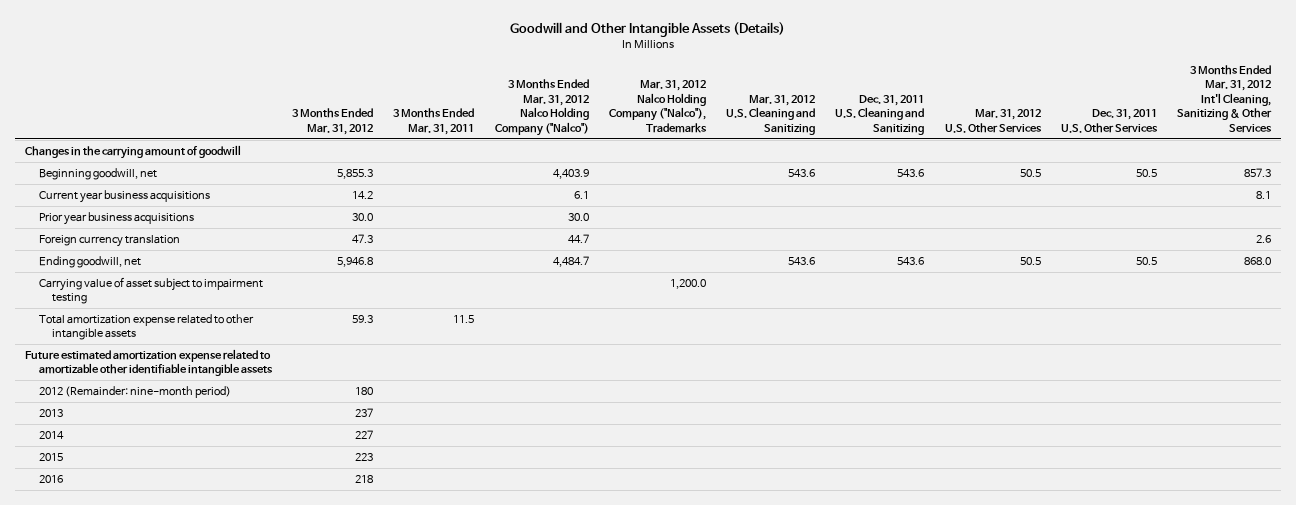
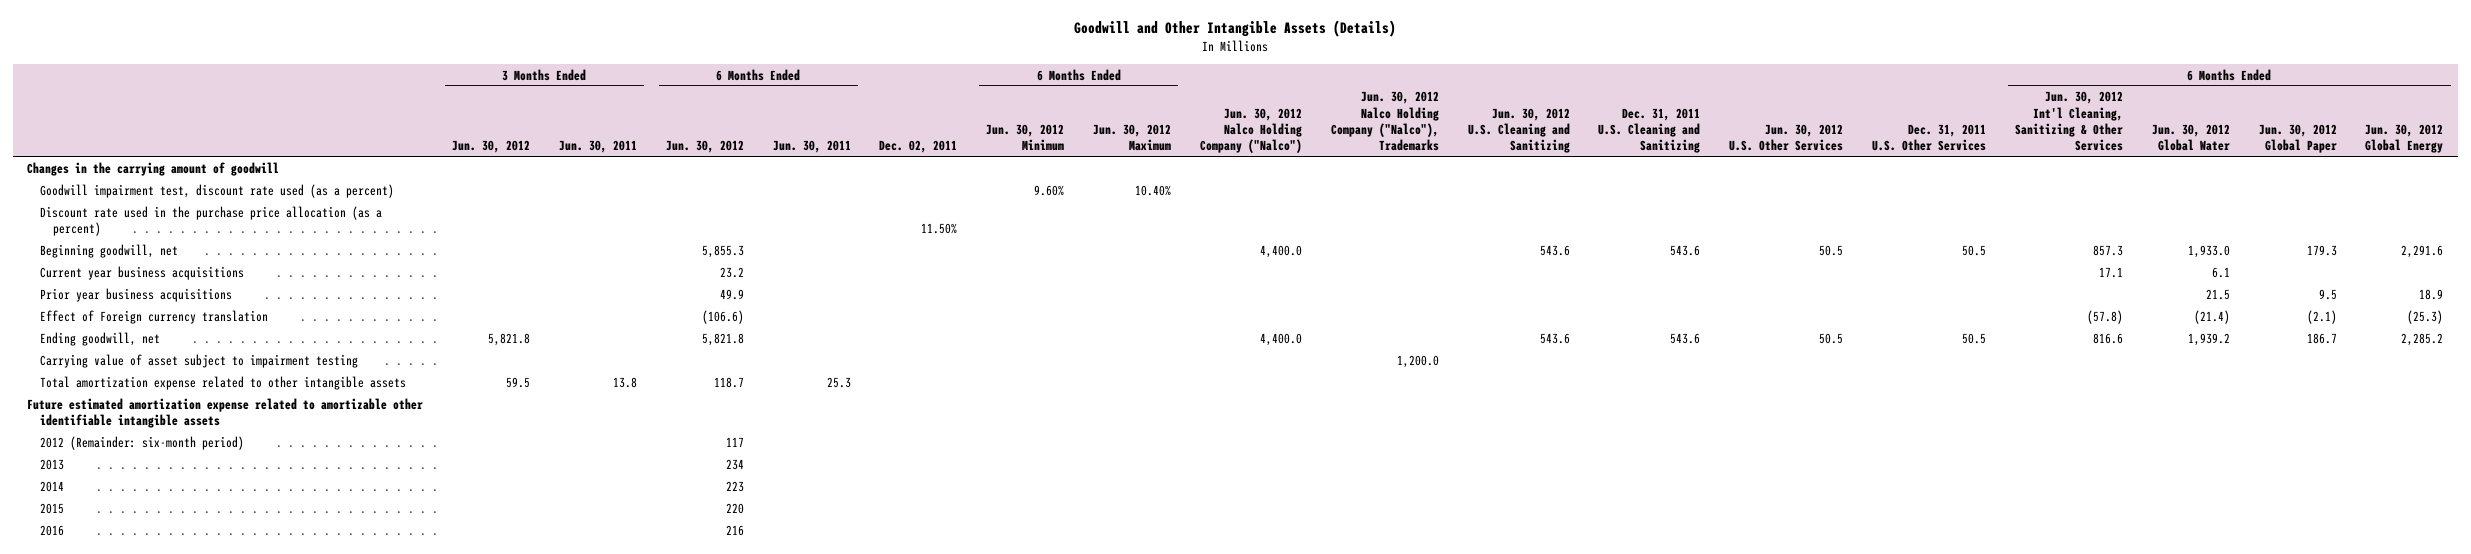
- | 3 Months Ended Mar. 31, 2012 | 3 Months Ended Mar. 31, 2011 | 3 Months Ended Mar. 31, 2012 Nalco Holding Company ("Nalco") | Mar. 31, 2012 Nalco Holding Company ("Nalco"), Trademarks | Mar. 31, 2012 U.S. Cleaning and Sanitizing | Dec. 31, 2011 U.S. Cleaning and Sanitizing | Mar. 31, 2012 U.S. Other Services | Dec. 31, 2011 U.S. Other Services | 3 Months Ended Mar. 31, 2012 Int'l Cleaning, Sanitizing & Other Services
+ | 3 Months Ended Jun. 30, 2012 | 3 Months Ended Jun. 30, 2011 | 6 Months Ended Jun. 30, 2012 | 6 Months Ended Jun. 30, 2011 | Dec. 02, 2011 | 6 Months Ended Jun. 30, 2012 Minimum | 6 Months Ended Jun. 30, 2012 Maximum | Jun. 30, 2012 Nalco Holding Company ("Nalco") | Jun. 30, 2012 Nalco Holding Company ("Nalco"), Trademarks | Jun. 30, 2012 U.S. Cleaning and Sanitizing | Dec. 31, 2011 U.S. Cleaning and Sanitizing | Jun. 30, 2012 U.S. Other Services | Dec. 31, 2011 U.S. Other Services | 6 Months Ended Jun. 30, 2012 Int'l Cleaning, Sanitizing & Other Services | 6 Months Ended Jun. 30, 2012 Global Water | 6 Months Ended Jun. 30, 2012 Global Paper | 6 Months Ended Jun. 30, 2012 Global Energy
+ Goodwill impairment test, discount rate used (as a percent) | | | | | | 9.60% | 10.40% | | | | | | | | | |
+ Discount rate used in the purchase price allocation (as a percent) | | | | | 11.50% | | | | | | | | | | | |
- Foreign currency translation | 47.3 | | 44.7 | | | | | | 2.6
+ Effect of Foreign currency translation | | | (106.6) | | | | | | | | | | | (57.8) | (21.4) | (2.1) | (25.3)
- 2012 (Remainder: nine-month period) | 180 | | | | | | | |
+ 2012 (Remainder: six-month period) | | | 117 | | | | | | | | | | | | | |

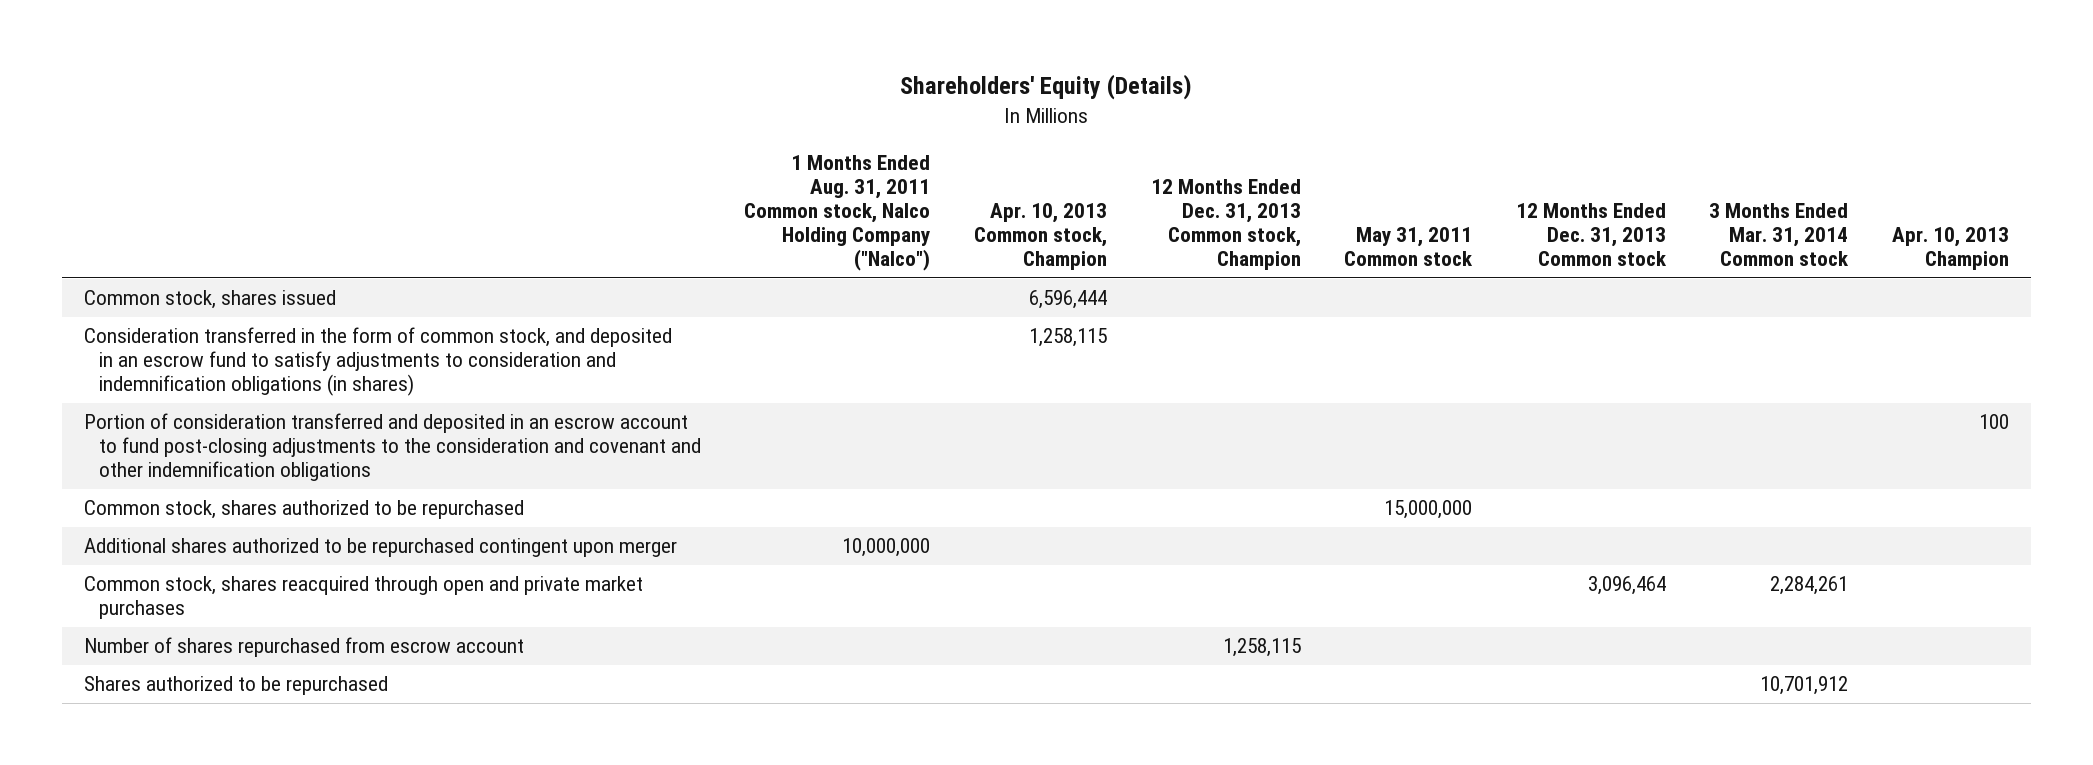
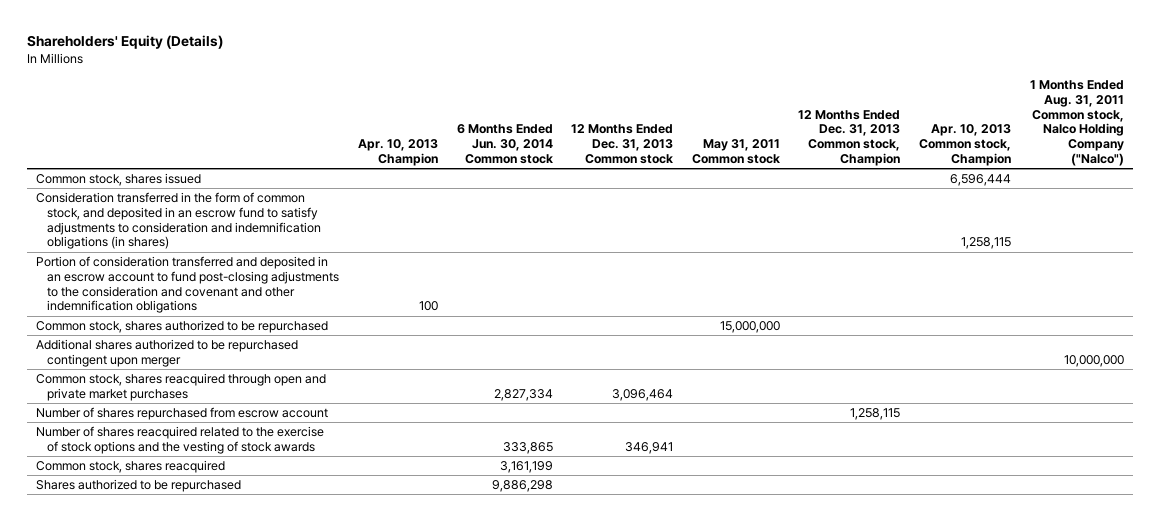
- | 1 Months Ended Aug. 31, 2011 Common stock, Nalco Holding Company ("Nalco") | Apr. 10, 2013 Common stock, Champion | 12 Months Ended Dec. 31, 2013 Common stock, Champion | May 31, 2011 Common stock | 12 Months Ended Dec. 31, 2013 Common stock | 3 Months Ended Mar. 31, 2014 Common stock | Apr. 10, 2013 Champion
+ | Apr. 10, 2013 Champion | 6 Months Ended Jun. 30, 2014 Common stock | 12 Months Ended Dec. 31, 2013 Common stock | May 31, 2011 Common stock | 12 Months Ended Dec. 31, 2013 Common stock, Champion | Apr. 10, 2013 Common stock, Champion | 1 Months Ended Aug. 31, 2011 Common stock, Nalco Holding Company ("Nalco")
+ Number of shares reacquired related to the exercise of stock options and the vesting of stock awards | | 333,865 | 346,941 | | | |
+ Common stock, shares reacquired | | 3,161,199 | | | | |

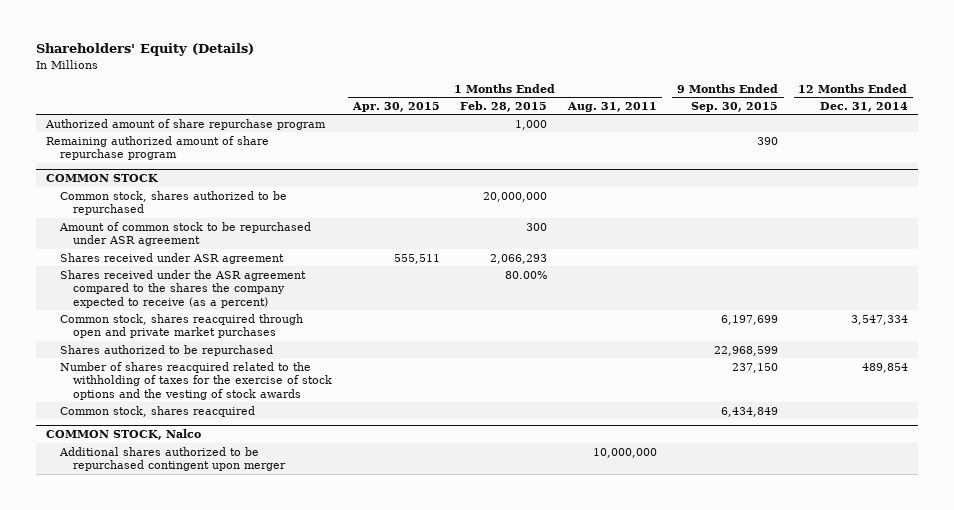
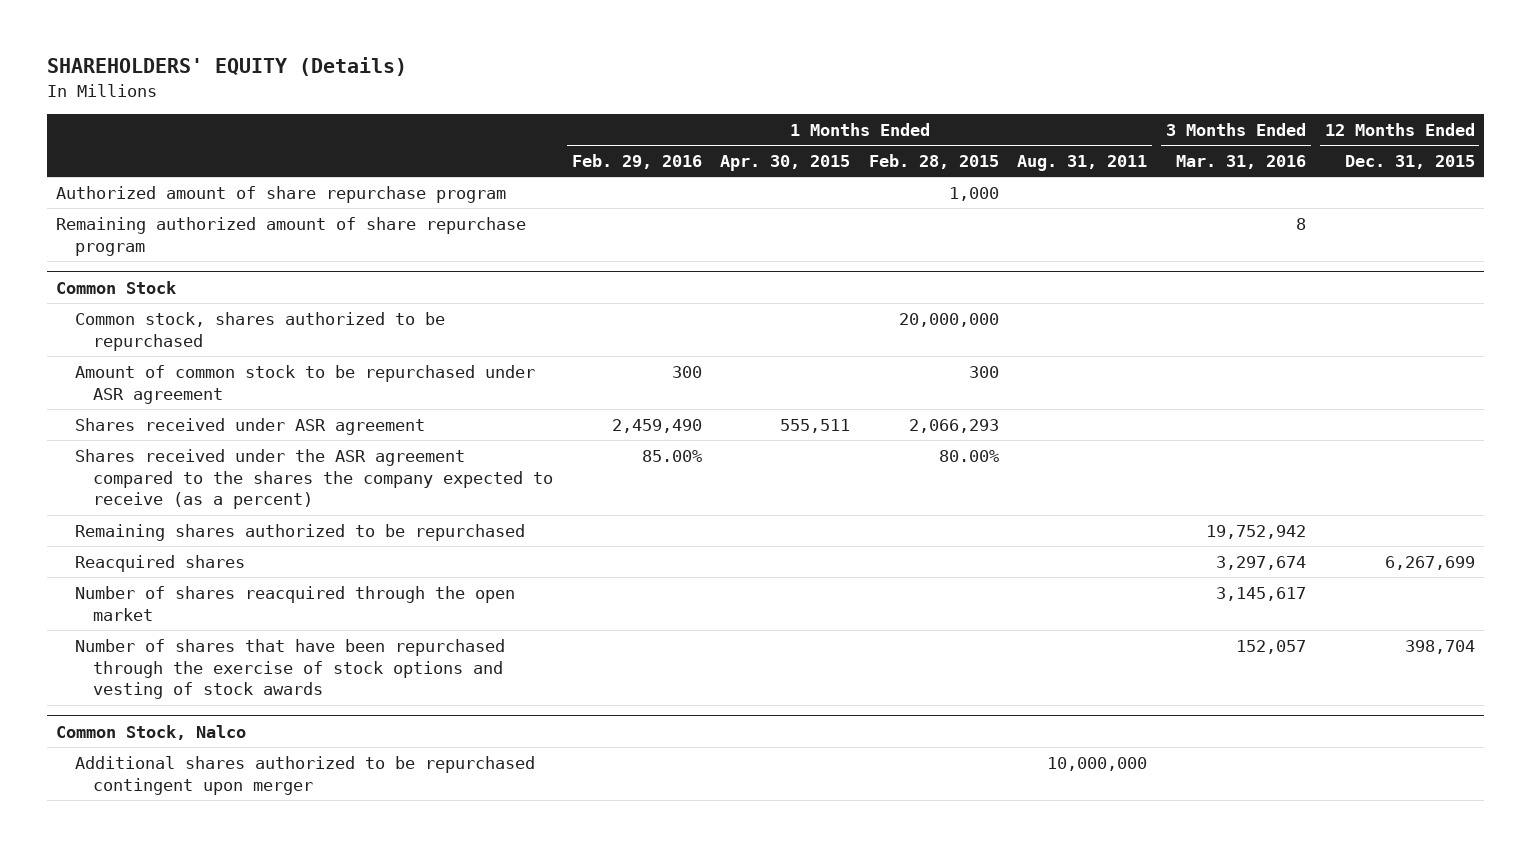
- Shareholders' Equity (Details)
+ SHAREHOLDERS' EQUITY (Details)
- | 1 Months Ended Apr. 30, 2015 | 1 Months Ended Feb. 28, 2015 | 1 Months Ended Aug. 31, 2011 | 9 Months Ended Sep. 30, 2015 | 12 Months Ended Dec. 31, 2014
+ | 1 Months Ended Feb. 29, 2016 | 1 Months Ended Apr. 30, 2015 | 1 Months Ended Feb. 28, 2015 | 1 Months Ended Aug. 31, 2011 | 3 Months Ended Mar. 31, 2016 | 12 Months Ended Dec. 31, 2015
- COMMON STOCK
+ Common Stock
- Common stock, shares reacquired through open and private market purchases | | | | 6,197,699 | 3,547,334
- Shares authorized to be repurchased | | | | 22,968,599 |
- Number of shares reacquired related to the withholding of taxes for the exercise of stock options and the vesting of stock awards | | | | 237,150 | 489,854
- Common stock, shares reacquired | | | | 6,434,849 |
- COMMON STOCK, Nalco
+ Remaining shares authorized to be repurchased | | | | | 19,752,942 |
+ Reacquired shares | | | | | 3,297,674 | 6,267,699
+ Number of shares reacquired through the open market | | | | | 3,145,617 |
+ Number of shares that have been repurchased through the exercise of stock options and vesting of stock awards | | | | | 152,057 | 398,704
+ Common Stock, Nalco

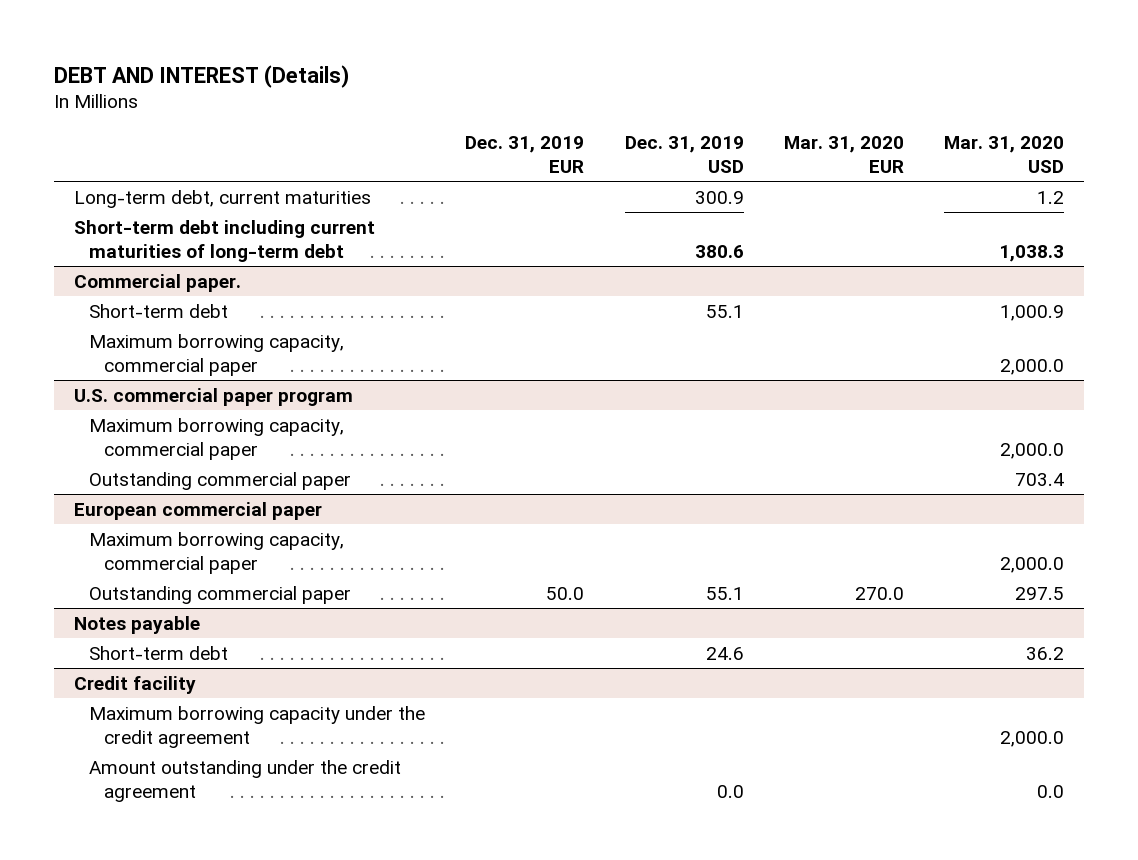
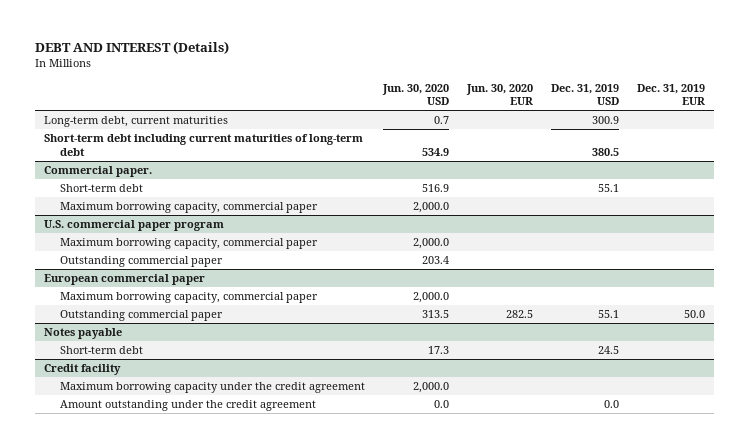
- | Dec. 31, 2019 EUR | Dec. 31, 2019 USD | Mar. 31, 2020 EUR | Mar. 31, 2020 USD
+ | Jun. 30, 2020 USD | Jun. 30, 2020 EUR | Dec. 31, 2019 USD | Dec. 31, 2019 EUR
- Short-term debt including current maturities of long-term debt | | 380.6 | | 1,038.3
+ Short-term debt including current maturities of long-term debt | 534.9 | | 380.5 |
@ Notes payable
- Short-term debt | | 24.6 | | 36.2
+ Short-term debt | 17.3 | | 24.5 |

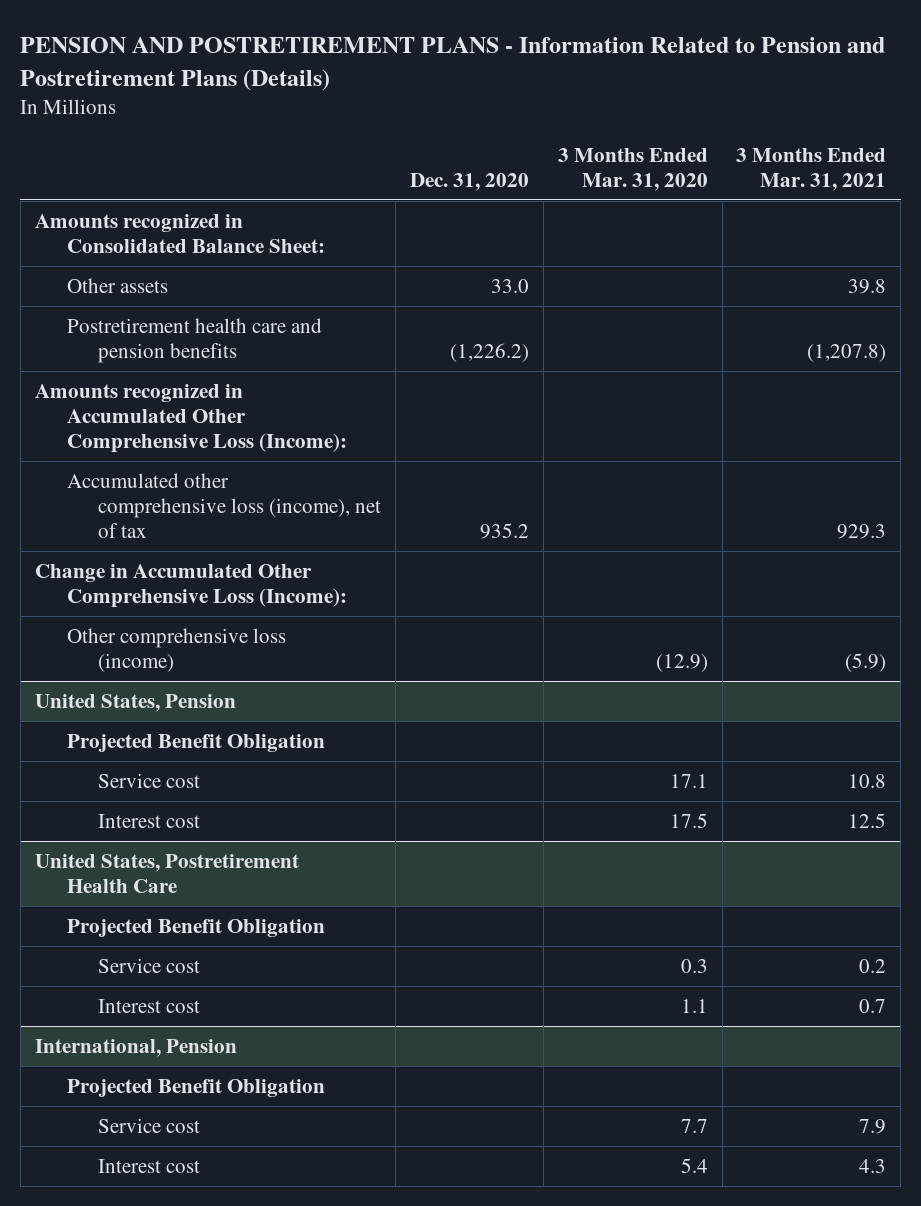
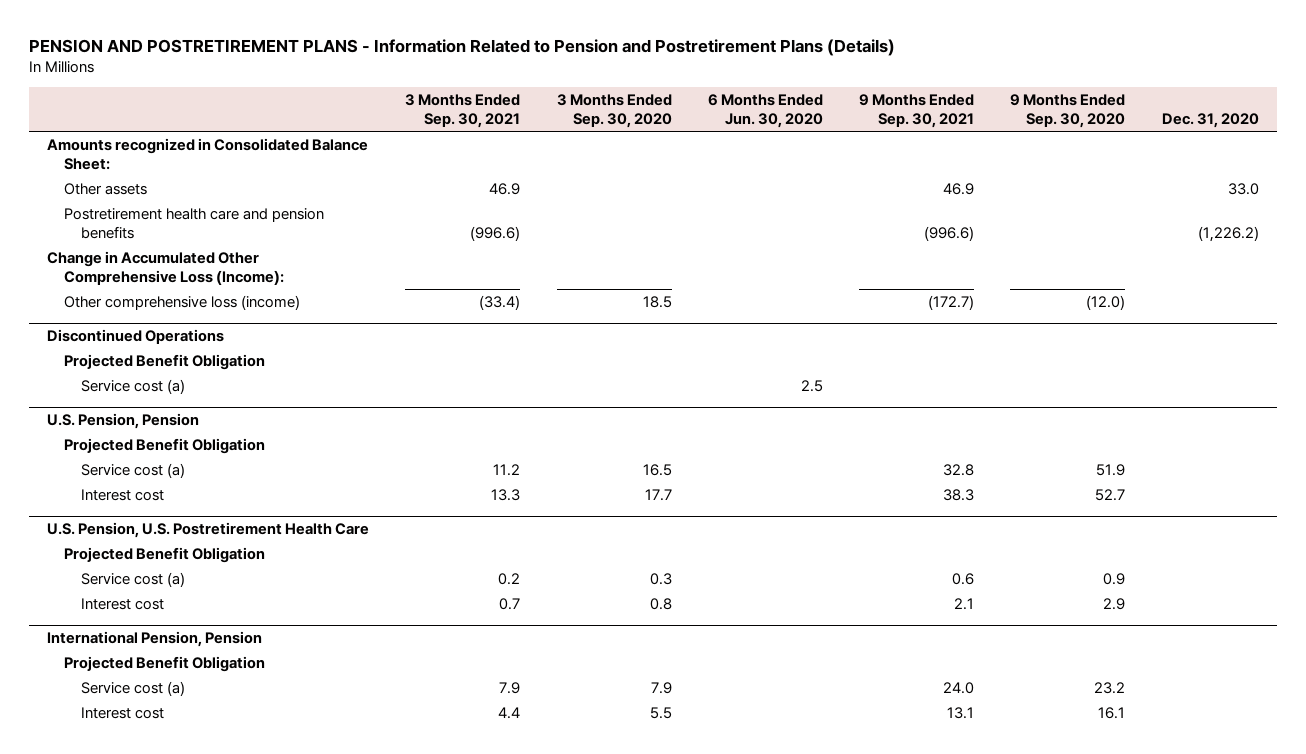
- | Dec. 31, 2020 | 3 Months Ended Mar. 31, 2020 | 3 Months Ended Mar. 31, 2021
+ | 3 Months Ended Sep. 30, 2021 | 3 Months Ended Sep. 30, 2020 | 6 Months Ended Jun. 30, 2020 | 9 Months Ended Sep. 30, 2021 | 9 Months Ended Sep. 30, 2020 | Dec. 31, 2020
- Amounts recognized in Accumulated Other Comprehensive Loss (Income):
- Accumulated other comprehensive loss (income), net of tax | 935.2 | | 929.3
- United States, Pension
- Projected Benefit Obligation
- Service cost | | 17.1 | 10.8
- Interest cost | | 17.5 | 12.5
- United States, Postretirement Health Care
- Projected Benefit Obligation
- Service cost | | 0.3 | 0.2
- Interest cost | | 1.1 | 0.7
- International, Pension
+ Discontinued Operations
+ Projected Benefit Obligation
+ Service cost (a) | | | 2.5 | | |
+ U.S. Pension, Pension
+ Projected Benefit Obligation
+ Service cost (a) | 11.2 | 16.5 | | 32.8 | 51.9 |
+ Interest cost | 13.3 | 17.7 | | 38.3 | 52.7 |
+ U.S. Pension, U.S. Postretirement Health Care
+ Projected Benefit Obligation
+ Service cost (a) | 0.2 | 0.3 | | 0.6 | 0.9 |
+ Interest cost | 0.7 | 0.8 | | 2.1 | 2.9 |
+ International Pension, Pension
- Service cost | | 7.7 | 7.9
+ Service cost (a) | 7.9 | 7.9 | | 24.0 | 23.2 |

